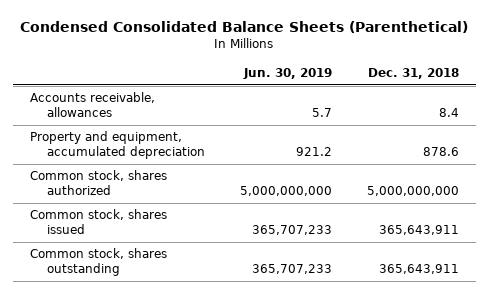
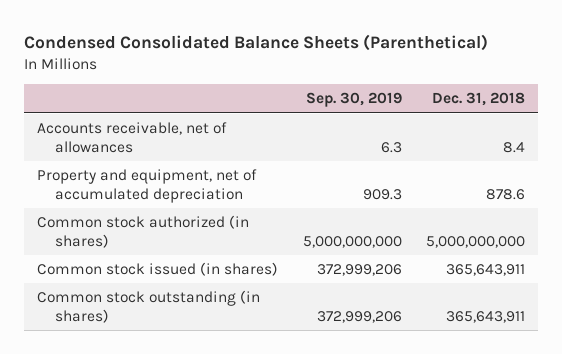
- | Jun. 30, 2019 | Dec. 31, 2018
+ | Sep. 30, 2019 | Dec. 31, 2018
- Accounts receivable, allowances | 5.7 | 8.4
- Property and equipment, accumulated depreciation | 921.2 | 878.6
- Common stock, shares authorized | 5,000,000,000 | 5,000,000,000
- Common stock, shares issued | 365,707,233 | 365,643,911
- Common stock, shares outstanding | 365,707,233 | 365,643,911
+ Accounts receivable, net of allowances | 6.3 | 8.4
+ Property and equipment, net of accumulated depreciation | 909.3 | 878.6
+ Common stock authorized (in shares) | 5,000,000,000 | 5,000,000,000
+ Common stock issued (in shares) | 372,999,206 | 365,643,911
+ Common stock outstanding (in shares) | 372,999,206 | 365,643,911

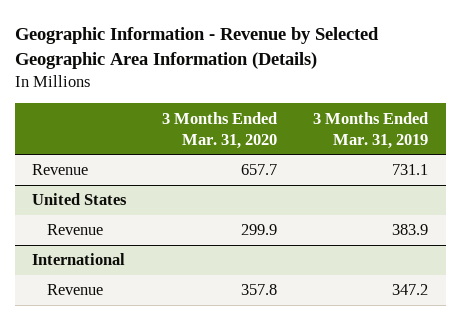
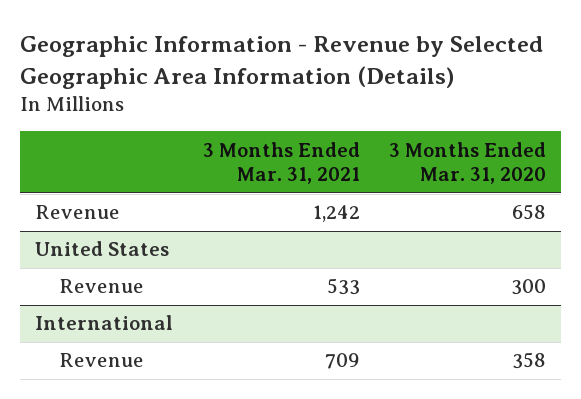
- | 3 Months Ended Mar. 31, 2020 | 3 Months Ended Mar. 31, 2019
+ | 3 Months Ended Mar. 31, 2021 | 3 Months Ended Mar. 31, 2020
- Revenue | 657.7 | 731.1
+ Revenue | 1,242 | 658
@ United States
- Revenue | 299.9 | 383.9
+ Revenue | 533 | 300
@ International
- Revenue | 357.8 | 347.2
+ Revenue | 709 | 358

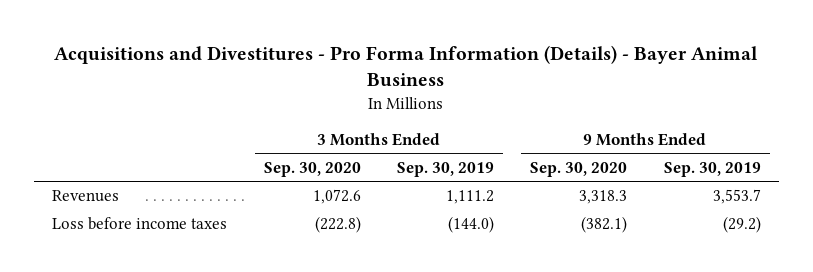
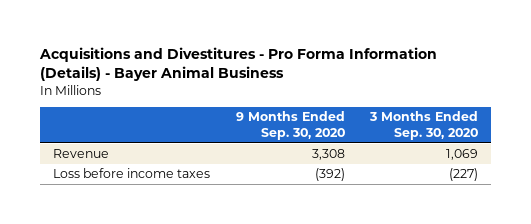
- | 3 Months Ended Sep. 30, 2020 | 3 Months Ended Sep. 30, 2019 | 9 Months Ended Sep. 30, 2020 | 9 Months Ended Sep. 30, 2019
+ | 9 Months Ended Sep. 30, 2020 | 3 Months Ended Sep. 30, 2020
- Revenues | 1,072.6 | 1,111.2 | 3,318.3 | 3,553.7
- Loss before income taxes | (222.8) | (144.0) | (382.1) | (29.2)
+ Revenue | 3,308 | 1,069
+ Loss before income taxes | (392) | (227)

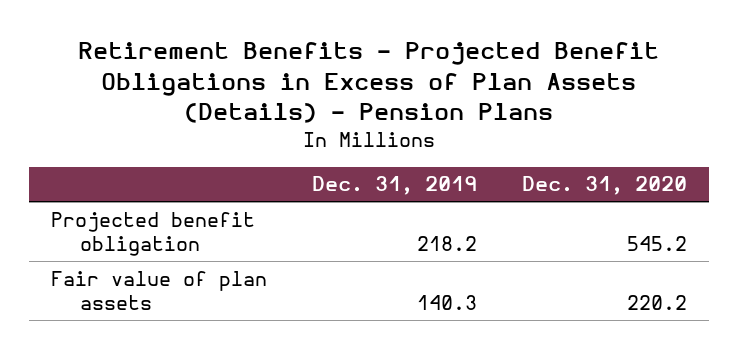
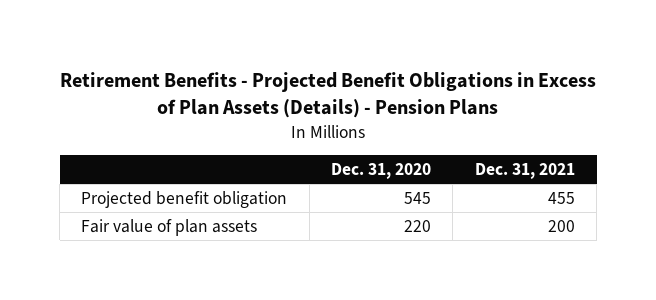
- | Dec. 31, 2019 | Dec. 31, 2020
+ | Dec. 31, 2020 | Dec. 31, 2021
- Projected benefit obligation | 218.2 | 545.2
- Fair value of plan assets | 140.3 | 220.2
+ Projected benefit obligation | 545 | 455
+ Fair value of plan assets | 220 | 200

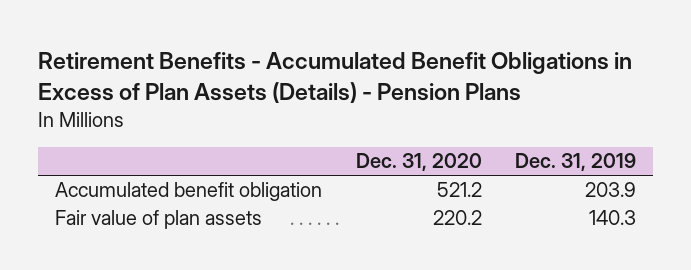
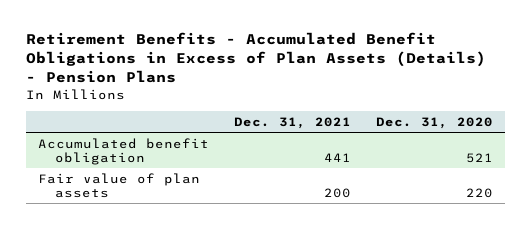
- | Dec. 31, 2020 | Dec. 31, 2019
+ | Dec. 31, 2021 | Dec. 31, 2020
- Accumulated benefit obligation | 521.2 | 203.9
- Fair value of plan assets | 220.2 | 140.3
+ Accumulated benefit obligation | 441 | 521
+ Fair value of plan assets | 200 | 220

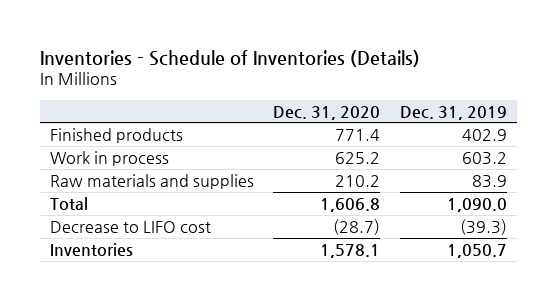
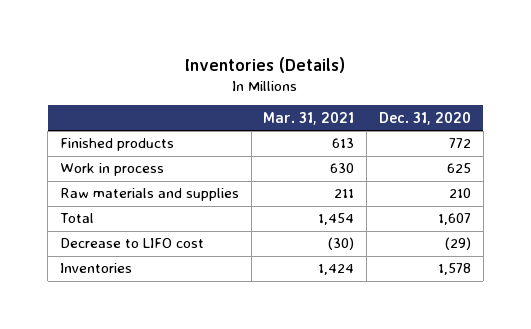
- Inventories - Schedule of Inventories (Details)
+ Inventories (Details)
- | Dec. 31, 2020 | Dec. 31, 2019
+ | Mar. 31, 2021 | Dec. 31, 2020
- Finished products | 771.4 | 402.9
- Work in process | 625.2 | 603.2
- Raw materials and supplies | 210.2 | 83.9
- Total | 1,606.8 | 1,090.0
- Decrease to LIFO cost | (28.7) | (39.3)
- Inventories | 1,578.1 | 1,050.7
+ Finished products | 613 | 772
+ Work in process | 630 | 625
+ Raw materials and supplies | 211 | 210
+ Total | 1,454 | 1,607
+ Decrease to LIFO cost | (30) | (29)
+ Inventories | 1,424 | 1,578

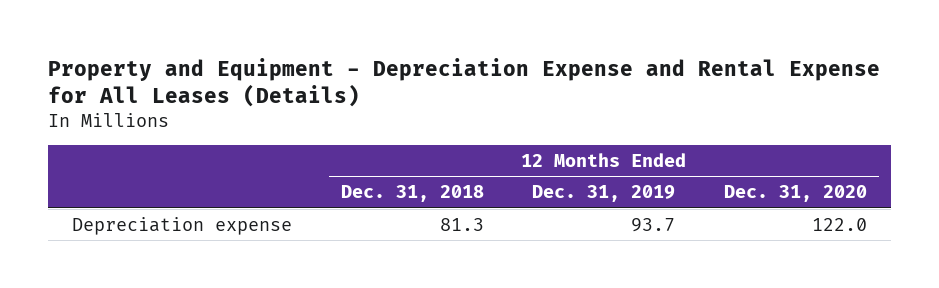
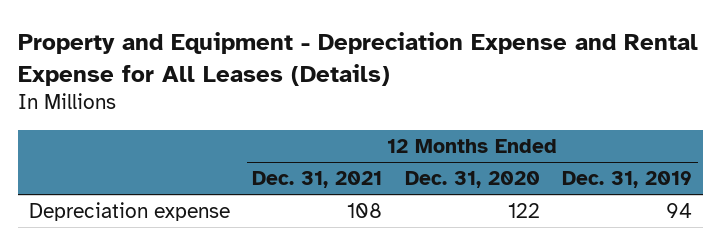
- | 12 Months Ended Dec. 31, 2018 | 12 Months Ended Dec. 31, 2019 | 12 Months Ended Dec. 31, 2020
+ | 12 Months Ended Dec. 31, 2021 | 12 Months Ended Dec. 31, 2020 | 12 Months Ended Dec. 31, 2019
- Depreciation expense | 81.3 | 93.7 | 122.0
+ Depreciation expense | 108 | 122 | 94

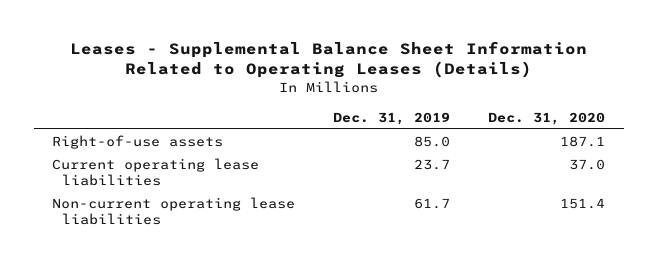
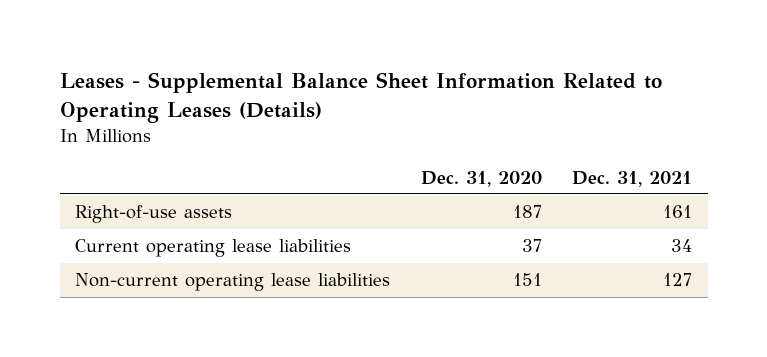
- | Dec. 31, 2019 | Dec. 31, 2020
+ | Dec. 31, 2020 | Dec. 31, 2021
- Right-of-use assets | 85.0 | 187.1
- Current operating lease liabilities | 23.7 | 37.0
- Non-current operating lease liabilities | 61.7 | 151.4
+ Right-of-use assets | 187 | 161
+ Current operating lease liabilities | 37 | 34
+ Non-current operating lease liabilities | 151 | 127

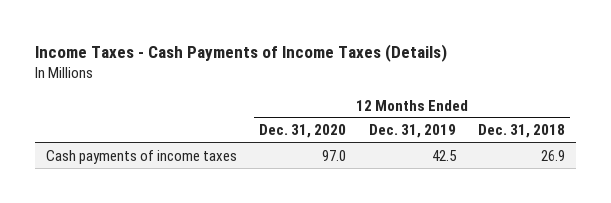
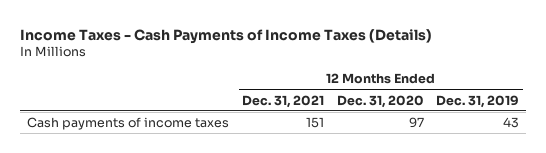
- | 12 Months Ended Dec. 31, 2020 | 12 Months Ended Dec. 31, 2019 | 12 Months Ended Dec. 31, 2018
+ | 12 Months Ended Dec. 31, 2021 | 12 Months Ended Dec. 31, 2020 | 12 Months Ended Dec. 31, 2019
- Cash payments of income taxes | 97.0 | 42.5 | 26.9
+ Cash payments of income taxes | 151 | 97 | 43

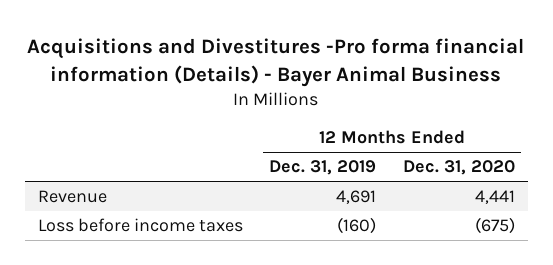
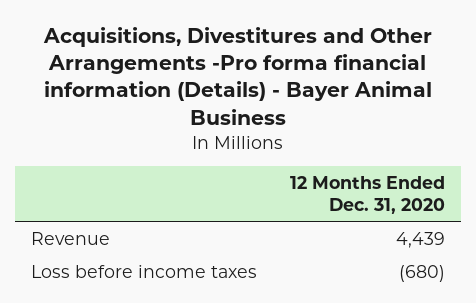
- Acquisitions and Divestitures -Pro forma financial information (Details) - Bayer Animal Business
+ Acquisitions, Divestitures and Other Arrangements -Pro forma financial information (Details) - Bayer Animal Business
- | 12 Months Ended Dec. 31, 2019 | 12 Months Ended Dec. 31, 2020
+ | 12 Months Ended Dec. 31, 2020
- Revenue | 4,691 | 4,441
- Loss before income taxes | (160) | (675)
+ Revenue | 4,439
+ Loss before income taxes | (680)

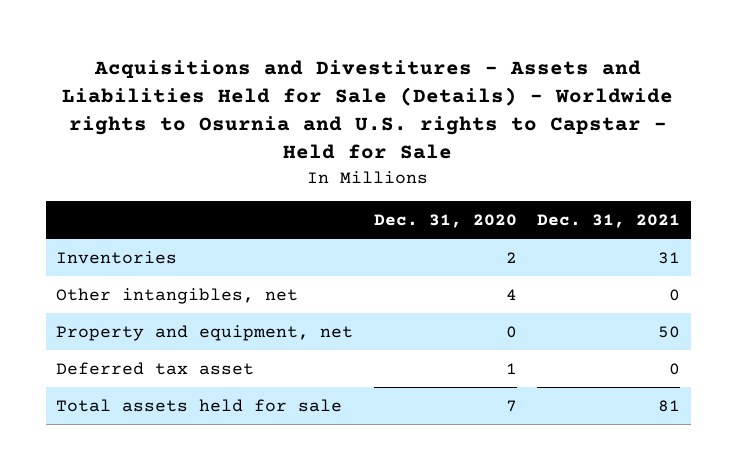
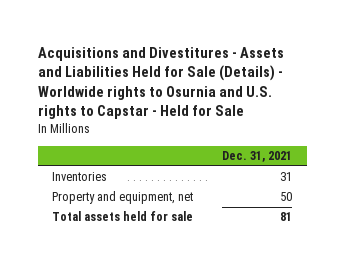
- | Dec. 31, 2020 | Dec. 31, 2021
+ | Dec. 31, 2021
- Other intangibles, net | 4 | 0
- Deferred tax asset | 1 | 0

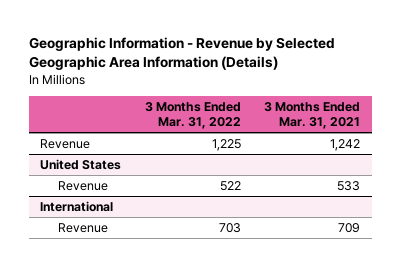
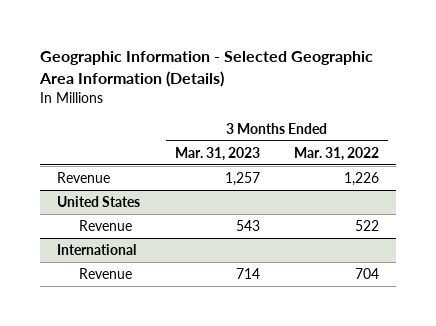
- Geographic Information - Revenue by Selected Geographic Area Information (Details)
+ Geographic Information - Selected Geographic Area Information (Details)
- | 3 Months Ended Mar. 31, 2022 | 3 Months Ended Mar. 31, 2021
+ | 3 Months Ended Mar. 31, 2023 | 3 Months Ended Mar. 31, 2022
- Revenue | 1,225 | 1,242
+ Revenue | 1,257 | 1,226
@ International
- Revenue | 703 | 709
+ Revenue | 714 | 704

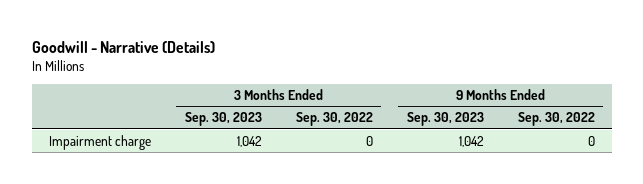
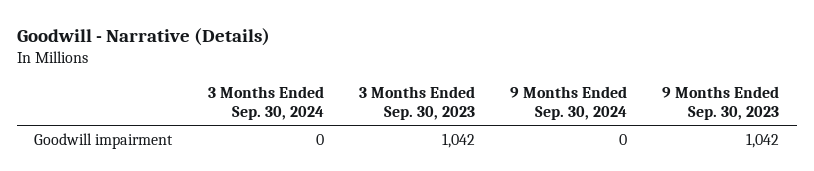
- | 3 Months Ended Sep. 30, 2023 | 3 Months Ended Sep. 30, 2022 | 9 Months Ended Sep. 30, 2023 | 9 Months Ended Sep. 30, 2022
+ | 3 Months Ended Sep. 30, 2024 | 3 Months Ended Sep. 30, 2023 | 9 Months Ended Sep. 30, 2024 | 9 Months Ended Sep. 30, 2023
- Impairment charge | 1,042 | 0 | 1,042 | 0
+ Goodwill impairment | 0 | 1,042 | 0 | 1,042

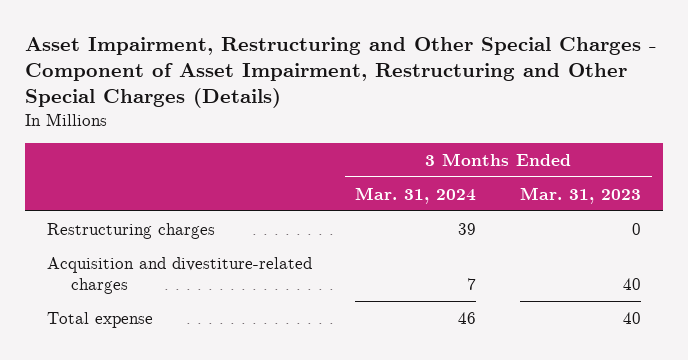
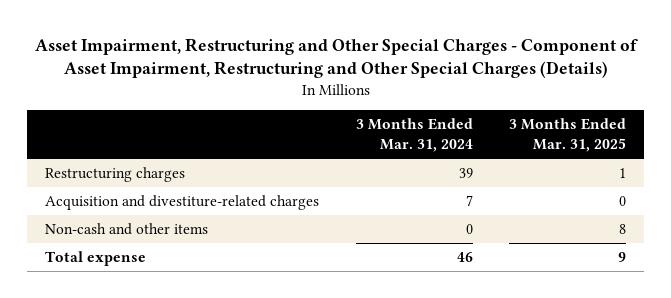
- | 3 Months Ended Mar. 31, 2024 | 3 Months Ended Mar. 31, 2023
+ | 3 Months Ended Mar. 31, 2024 | 3 Months Ended Mar. 31, 2025
+ Non-cash and other items | 0 | 8

